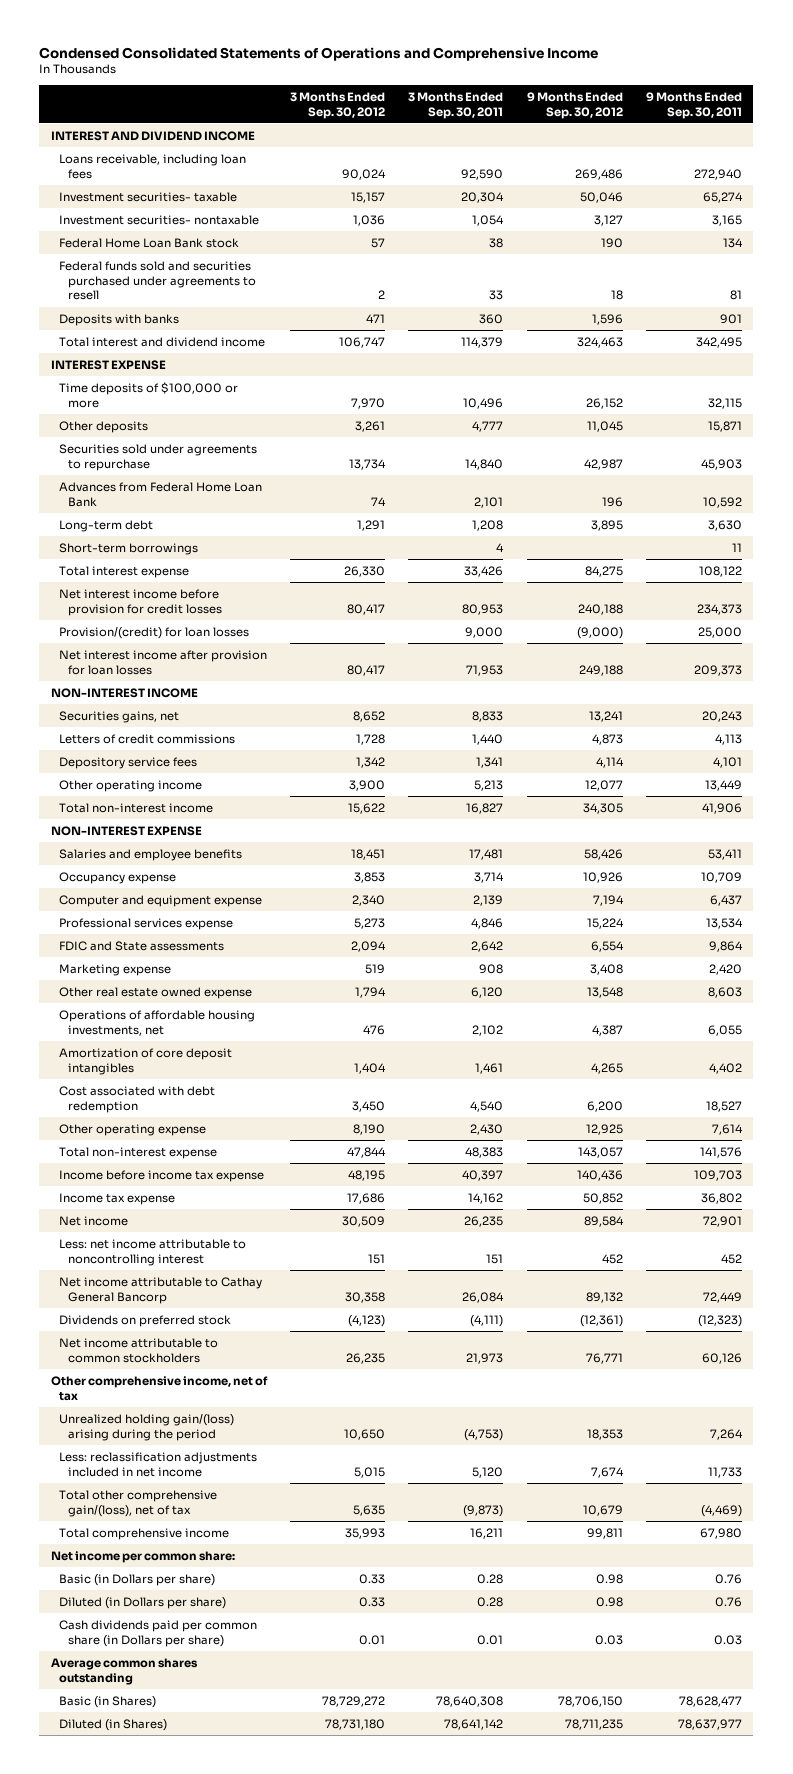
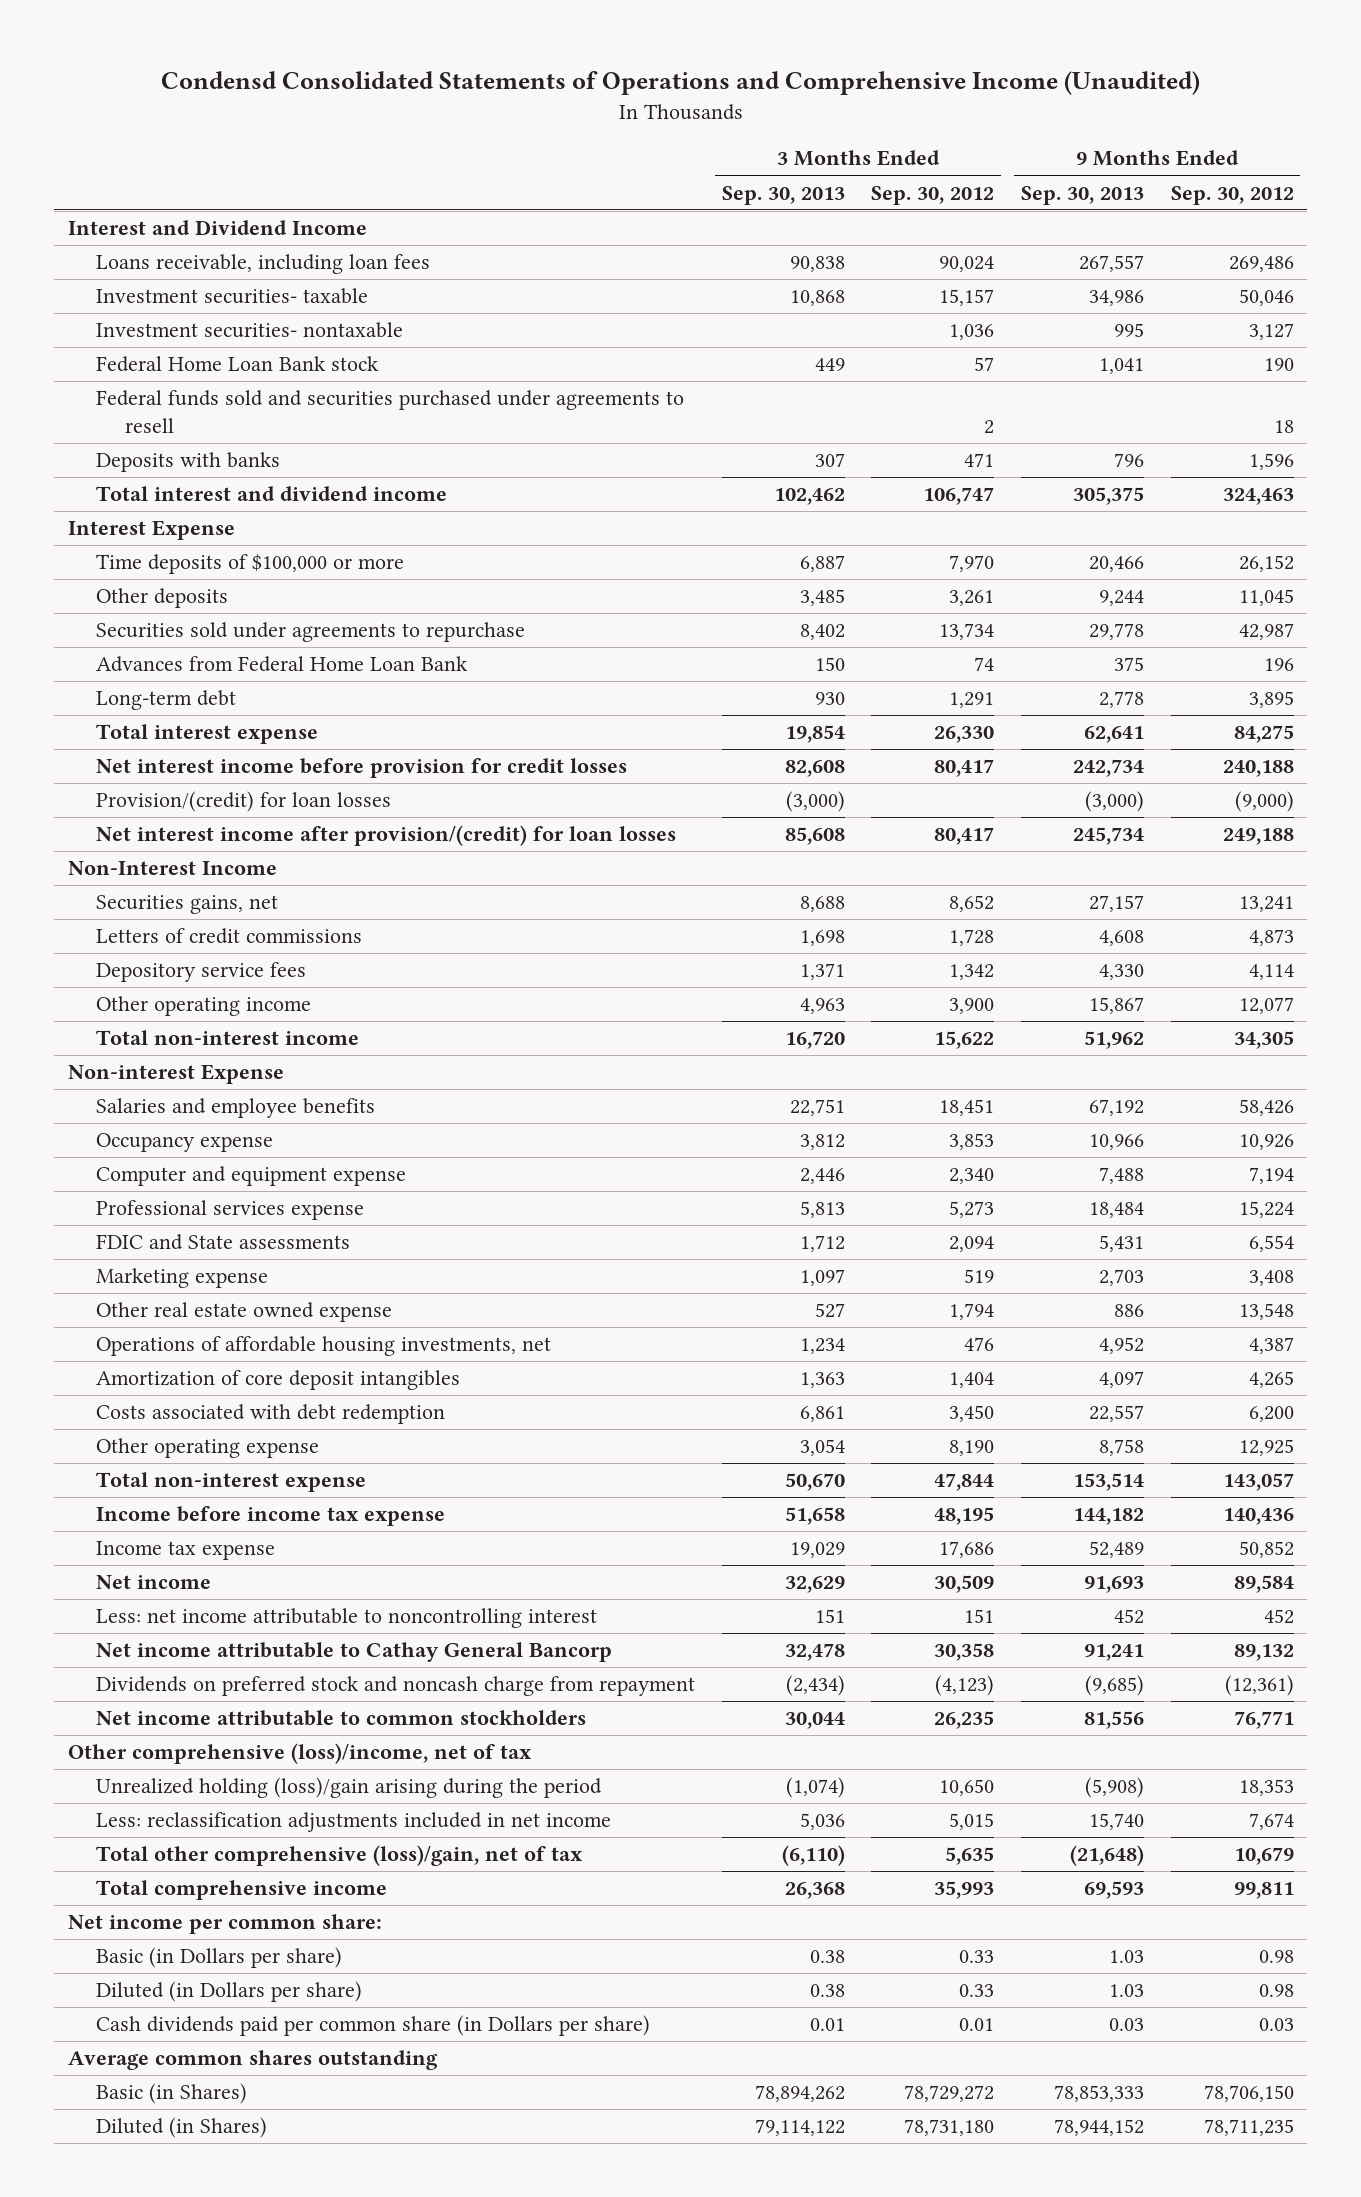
- Condensed Consolidated Statements of Operations and Comprehensive Income
+ Condensd Consolidated Statements of Operations and Comprehensive Income (Unaudited)
- | 3 Months Ended Sep. 30, 2012 | 3 Months Ended Sep. 30, 2011 | 9 Months Ended Sep. 30, 2012 | 9 Months Ended Sep. 30, 2011
+ | 3 Months Ended Sep. 30, 2013 | 3 Months Ended Sep. 30, 2012 | 9 Months Ended Sep. 30, 2013 | 9 Months Ended Sep. 30, 2012
- INTEREST AND DIVIDEND INCOME
+ Interest and Dividend Income
- INTEREST EXPENSE
+ Interest Expense
- Short-term borrowings | | 4 | | 11
- Net interest income after provision for loan losses | 80,417 | 71,953 | 249,188 | 209,373
- NON-INTEREST INCOME
+ Net interest income after provision/(credit) for loan losses | 85,608 | 80,417 | 245,734 | 249,188
+ Non-Interest Income
- NON-INTEREST EXPENSE
+ Non-interest Expense
- Cost associated with debt redemption | 3,450 | 4,540 | 6,200 | 18,527
+ Costs associated with debt redemption | 6,861 | 3,450 | 22,557 | 6,200
- Dividends on preferred stock | (4,123) | (4,111) | (12,361) | (12,323)
+ Dividends on preferred stock and noncash charge from repayment | (2,434) | (4,123) | (9,685) | (12,361)
- Other comprehensive income, net of tax
- Unrealized holding gain/(loss) arising during the period | 10,650 | (4,753) | 18,353 | 7,264
+ Other comprehensive (loss)/income, net of tax
+ Unrealized holding (loss)/gain arising during the period | (1,074) | 10,650 | (5,908) | 18,353
- Total other comprehensive gain/(loss), net of tax | 5,635 | (9,873) | 10,679 | (4,469)
+ Total other comprehensive (loss)/gain, net of tax | (6,110) | 5,635 | (21,648) | 10,679

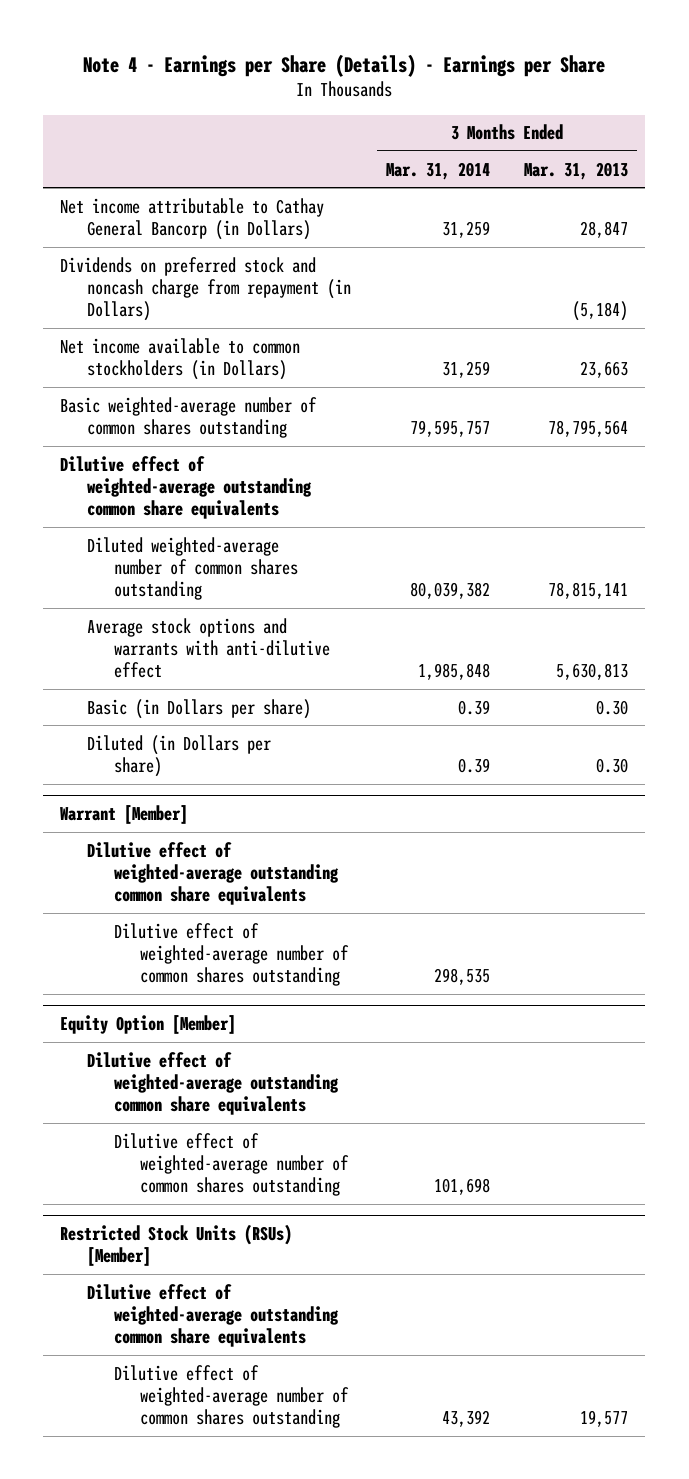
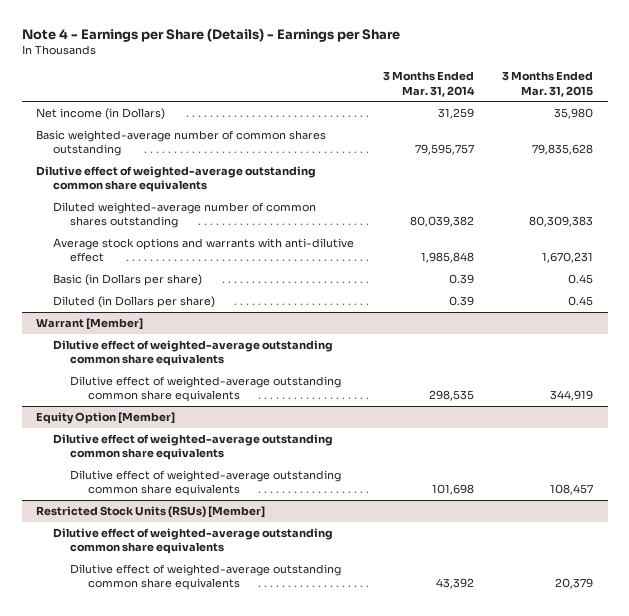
- | 3 Months Ended Mar. 31, 2014 | 3 Months Ended Mar. 31, 2013
+ | 3 Months Ended Mar. 31, 2014 | 3 Months Ended Mar. 31, 2015
- Net income attributable to Cathay General Bancorp (in Dollars) | 31,259 | 28,847
- Dividends on preferred stock and noncash charge from repayment (in Dollars) | | (5,184)
- Net income available to common stockholders (in Dollars) | 31,259 | 23,663
+ Net income (in Dollars) | 31,259 | 35,980
@ Warrant [Member]
- Dilutive effect of weighted-average number of common shares outstanding | 298,535 |
+ Dilutive effect of weighted-average outstanding common share equivalents | 298,535 | 344,919
@ Equity Option [Member]
- Dilutive effect of weighted-average number of common shares outstanding | 101,698 |
+ Dilutive effect of weighted-average outstanding common share equivalents | 101,698 | 108,457
@ Restricted Stock Units (RSUs) [Member]
- Dilutive effect of weighted-average number of common shares outstanding | 43,392 | 19,577
+ Dilutive effect of weighted-average outstanding common share equivalents | 43,392 | 20,379

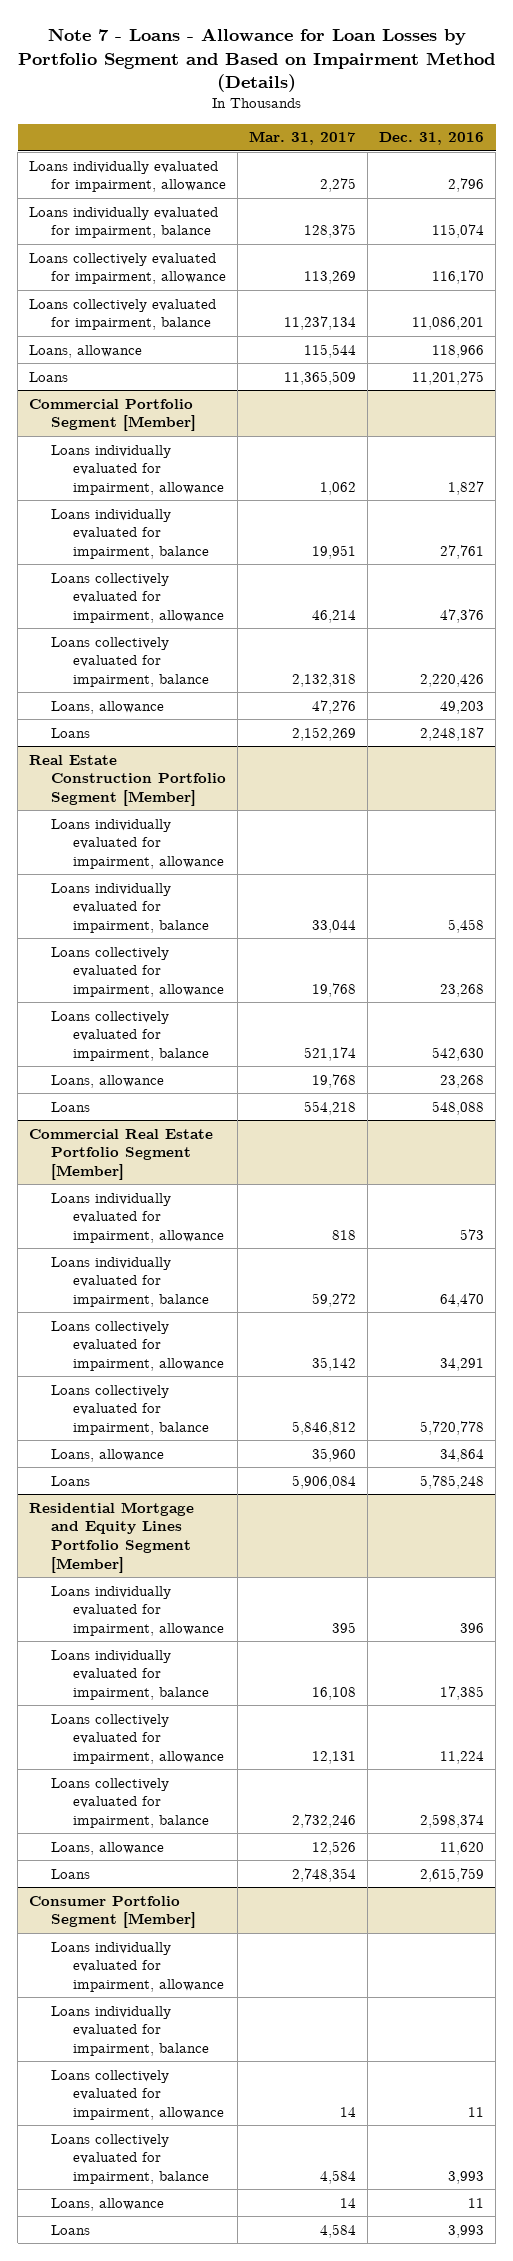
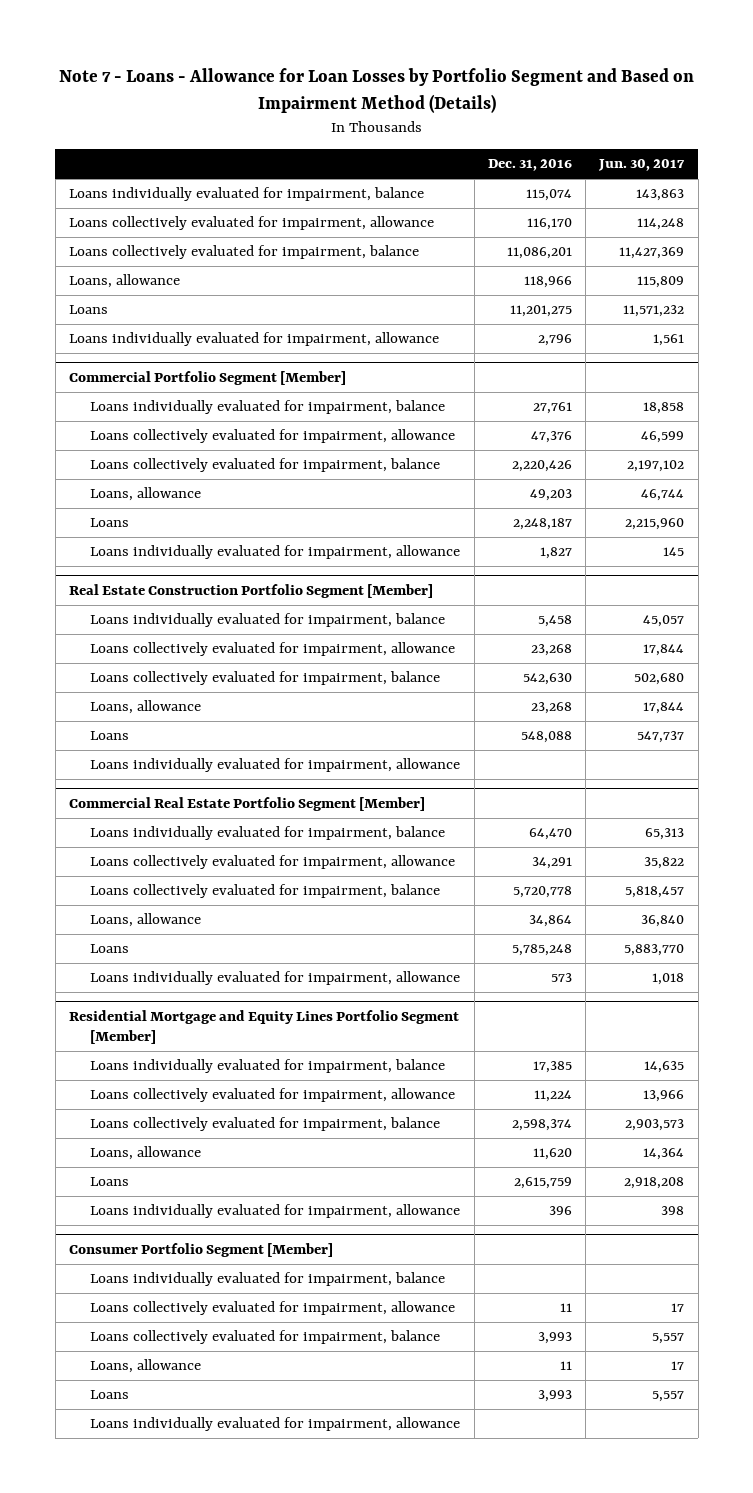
- | Mar. 31, 2017 | Dec. 31, 2016
+ | Dec. 31, 2016 | Jun. 30, 2017
moved down: Loans individually evaluated for impairment, allowance | 2,796 | 1,561
@ Commercial Portfolio Segment [Member]
moved down: Loans individually evaluated for impairment, allowance | 1,827 | 145
@ Real Estate Construction Portfolio Segment [Member]
moved down: Loans individually evaluated for impairment, allowance
@ Commercial Real Estate Portfolio Segment [Member]
moved down: Loans individually evaluated for impairment, allowance | 573 | 1,018
@ Residential Mortgage and Equity Lines Portfolio Segment [Member]
moved down: Loans individually evaluated for impairment, allowance | 396 | 398
@ Consumer Portfolio Segment [Member]
moved down: Loans individually evaluated for impairment, allowance

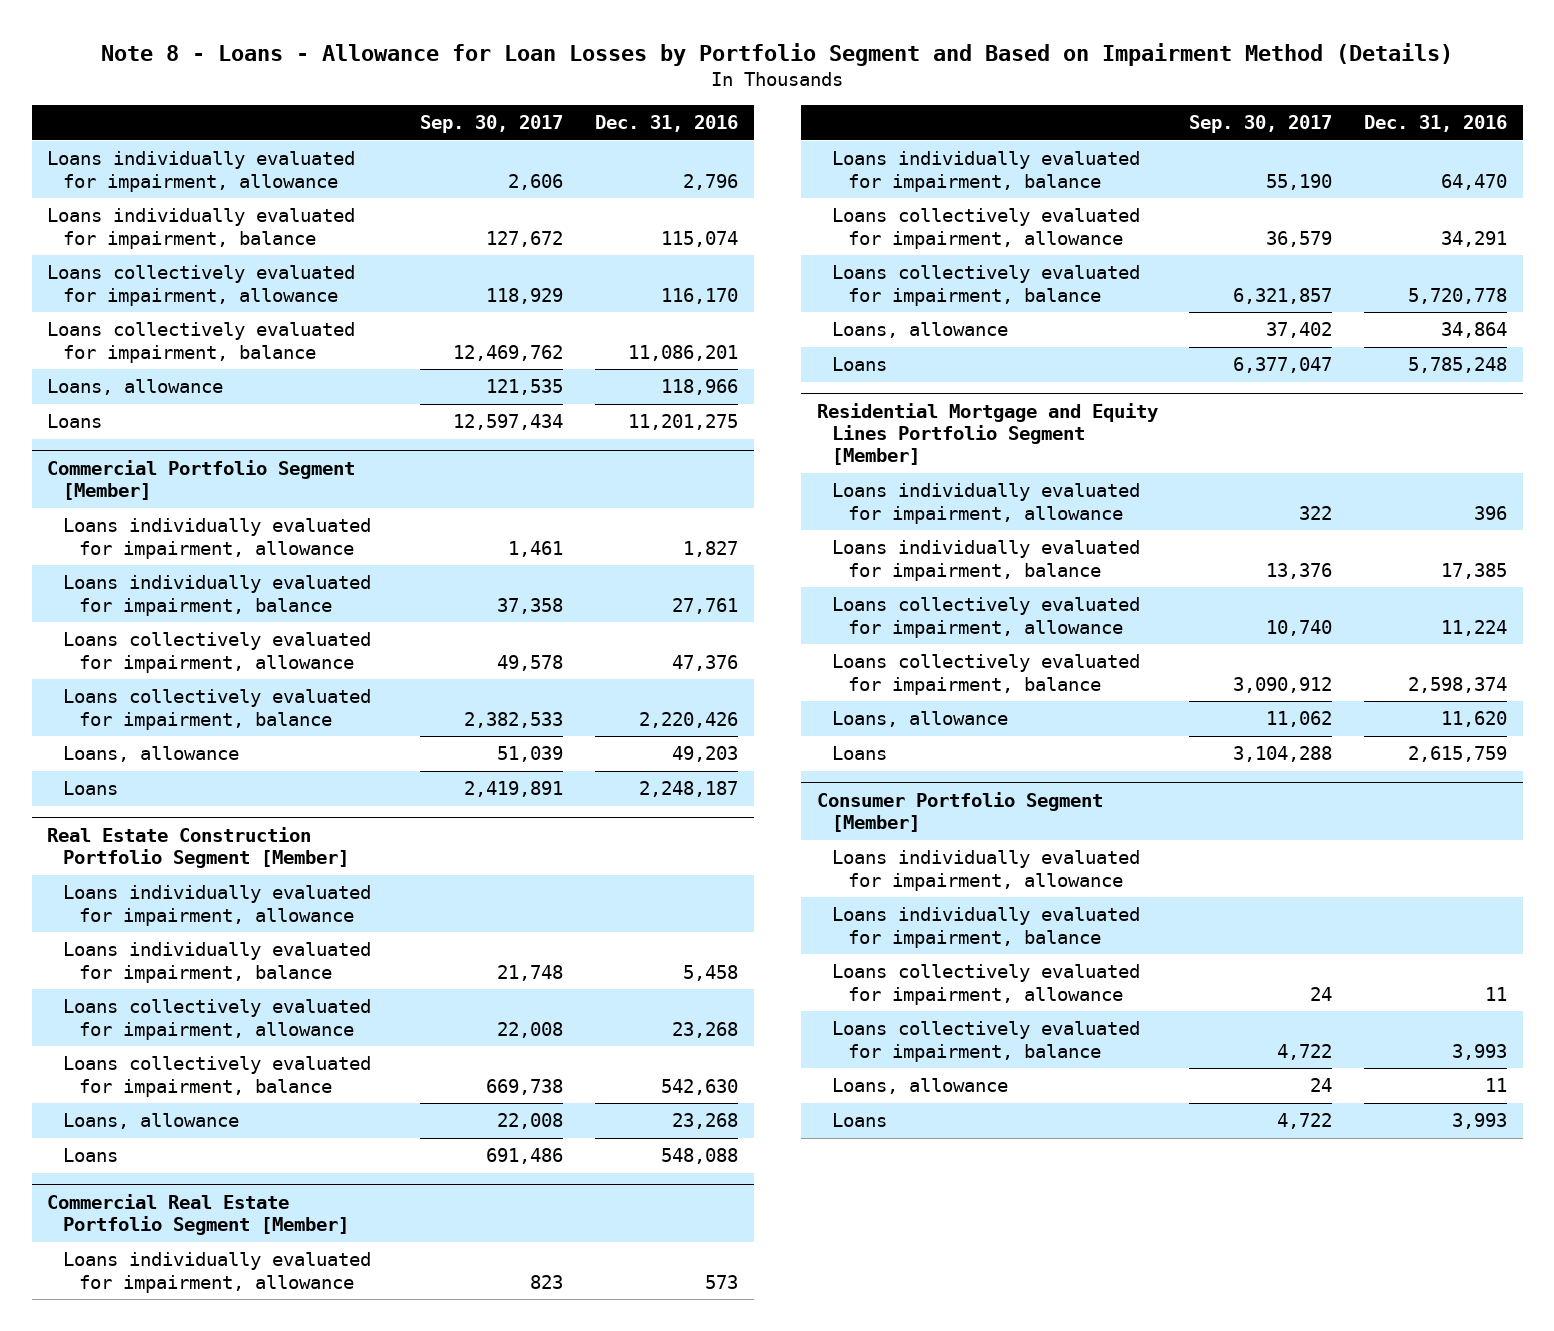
- Note 7 - Loans - Allowance for Loan Losses by Portfolio Segment and Based on Impairment Method (Details)
+ Note 8 - Loans - Allowance for Loan Losses by Portfolio Segment and Based on Impairment Method (Details)
- | Dec. 31, 2016 | Jun. 30, 2017
+ | Sep. 30, 2017 | Dec. 31, 2016
moved up: Loans individually evaluated for impairment, allowance | 2,606 | 2,796
@ Commercial Portfolio Segment [Member]
moved up: Loans individually evaluated for impairment, allowance | 1,461 | 1,827
@ Real Estate Construction Portfolio Segment [Member]
moved up: Loans individually evaluated for impairment, allowance
@ Commercial Real Estate Portfolio Segment [Member]
moved up: Loans individually evaluated for impairment, allowance | 823 | 573
@ Residential Mortgage and Equity Lines Portfolio Segment [Member]
moved up: Loans individually evaluated for impairment, allowance | 322 | 396
@ Consumer Portfolio Segment [Member]
moved up: Loans individually evaluated for impairment, allowance

